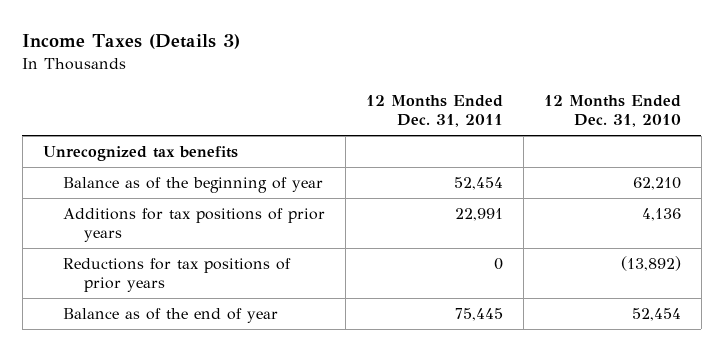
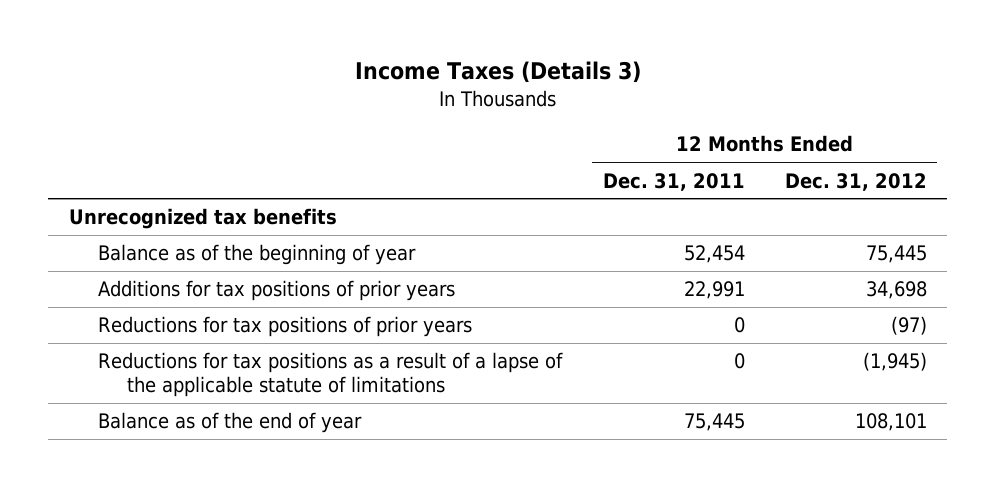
- | 12 Months Ended Dec. 31, 2011 | 12 Months Ended Dec. 31, 2010
+ | 12 Months Ended Dec. 31, 2011 | 12 Months Ended Dec. 31, 2012
+ Reductions for tax positions as a result of a lapse of the applicable statute of limitations | 0 | (1,945)

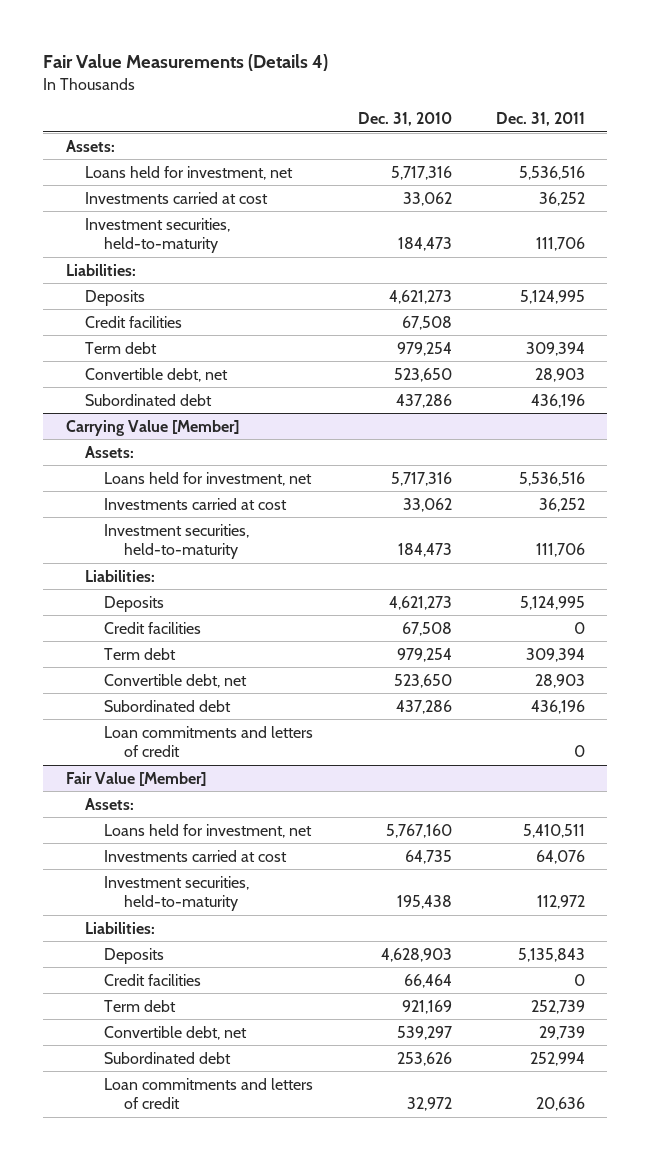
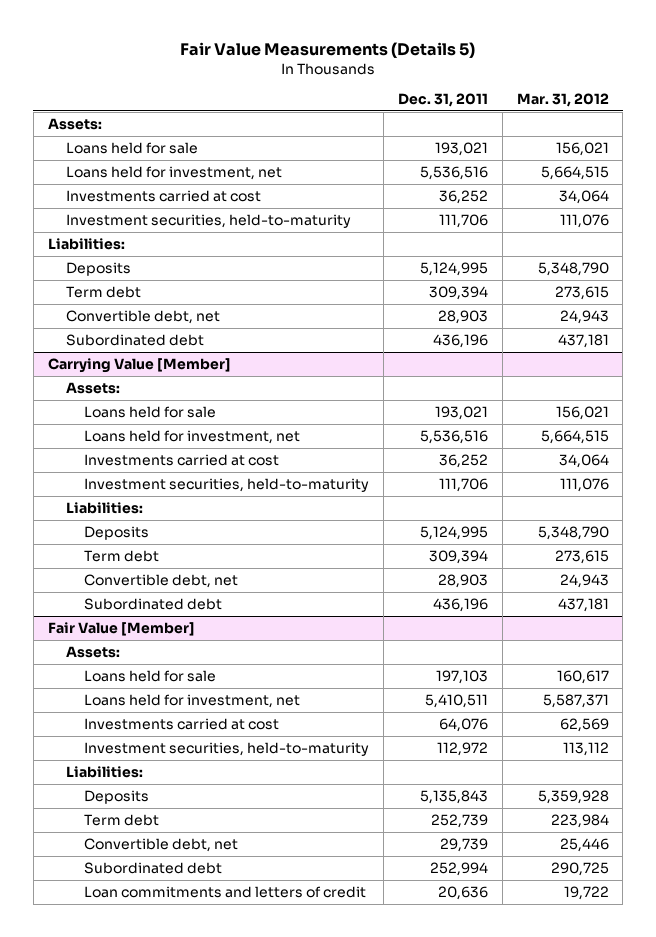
- Fair Value Measurements (Details 4)
+ Fair Value Measurements (Details 5)
- | Dec. 31, 2010 | Dec. 31, 2011
+ | Dec. 31, 2011 | Mar. 31, 2012
+ Loans held for sale | 193,021 | 156,021
- Credit facilities | 67,508 |
@ Carrying Value [Member]
+ Loans held for sale | 193,021 | 156,021
- Credit facilities | 67,508 | 0
- Loan commitments and letters of credit | | 0
@ Fair Value [Member]
+ Loans held for sale | 197,103 | 160,617
- Credit facilities | 66,464 | 0

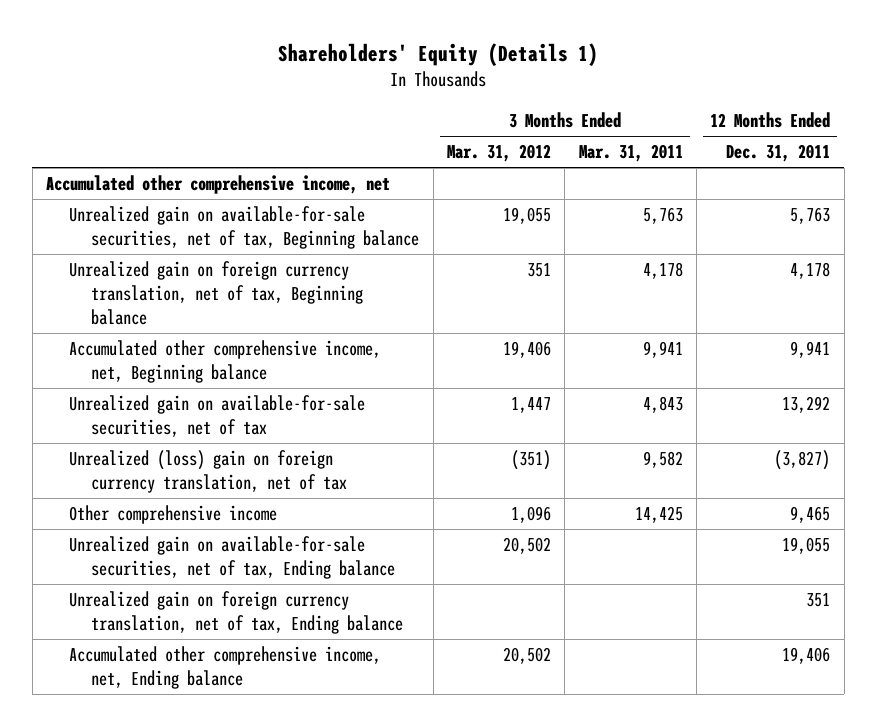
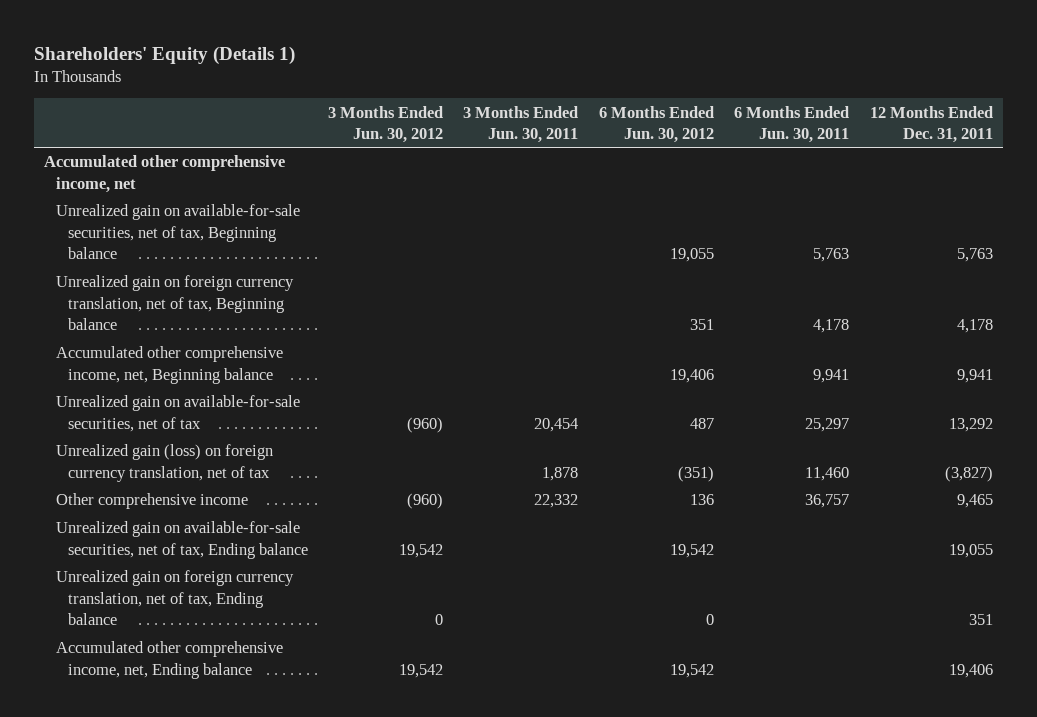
- | 3 Months Ended Mar. 31, 2012 | 3 Months Ended Mar. 31, 2011 | 12 Months Ended Dec. 31, 2011
+ | 3 Months Ended Jun. 30, 2012 | 3 Months Ended Jun. 30, 2011 | 6 Months Ended Jun. 30, 2012 | 6 Months Ended Jun. 30, 2011 | 12 Months Ended Dec. 31, 2011
- Unrealized (loss) gain on foreign currency translation, net of tax | (351) | 9,582 | (3,827)
+ Unrealized gain (loss) on foreign currency translation, net of tax | | 1,878 | (351) | 11,460 | (3,827)

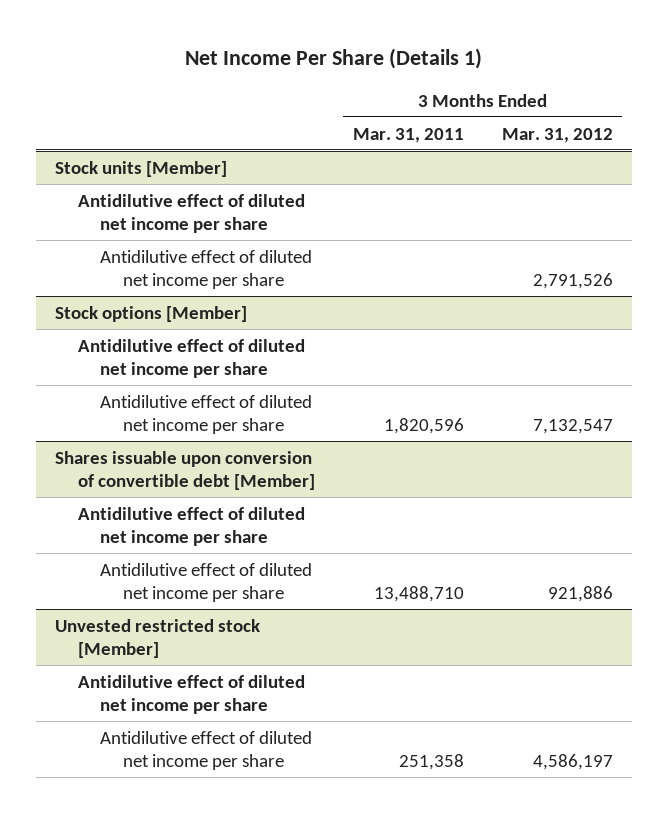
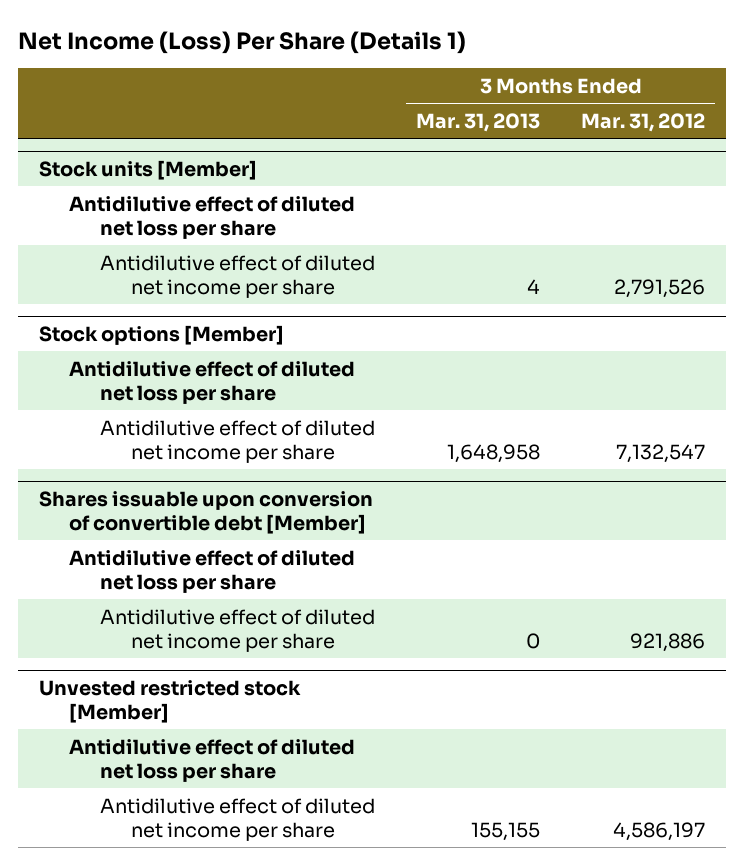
- Net Income Per Share (Details 1)
+ Net Income (Loss) Per Share (Details 1)
- | 3 Months Ended Mar. 31, 2011 | 3 Months Ended Mar. 31, 2012
+ | 3 Months Ended Mar. 31, 2013 | 3 Months Ended Mar. 31, 2012
@ Stock units [Member]
- Antidilutive effect of diluted net income per share
+ Antidilutive effect of diluted net loss per share
@ Stock options [Member]
- Antidilutive effect of diluted net income per share
+ Antidilutive effect of diluted net loss per share
@ Shares issuable upon conversion of convertible debt [Member]
- Antidilutive effect of diluted net income per share
+ Antidilutive effect of diluted net loss per share
@ Unvested restricted stock [Member]
- Antidilutive effect of diluted net income per share
+ Antidilutive effect of diluted net loss per share

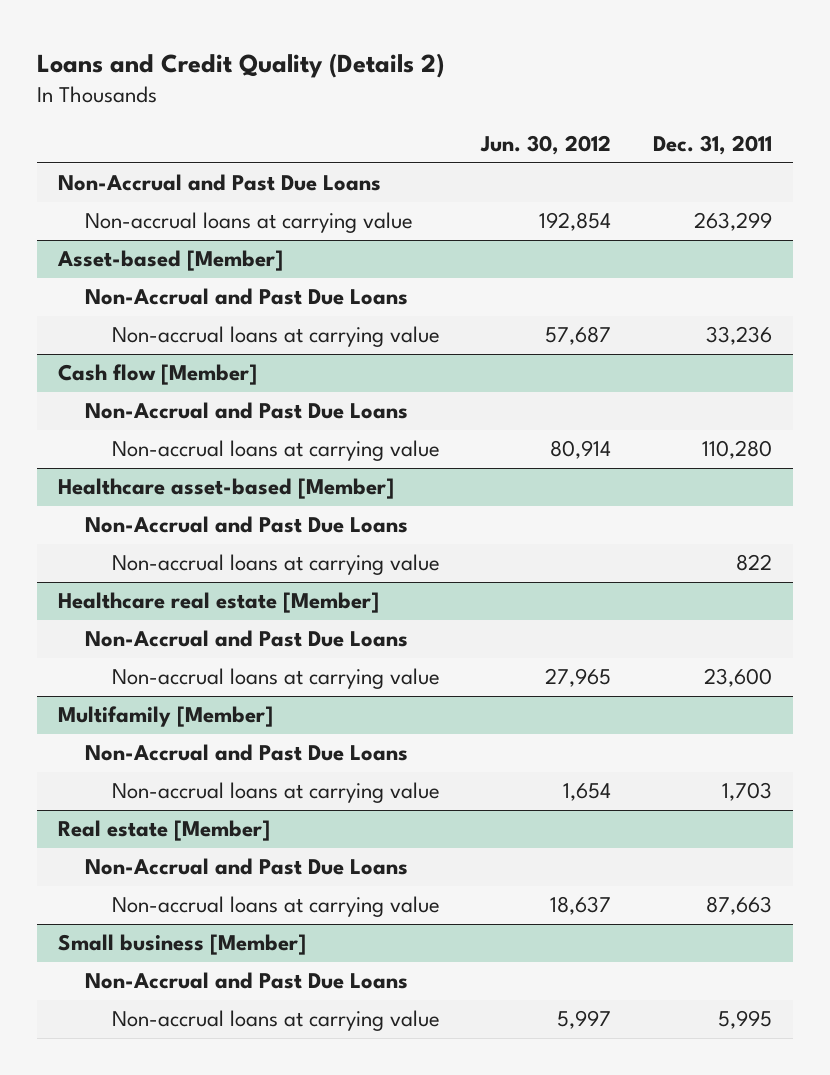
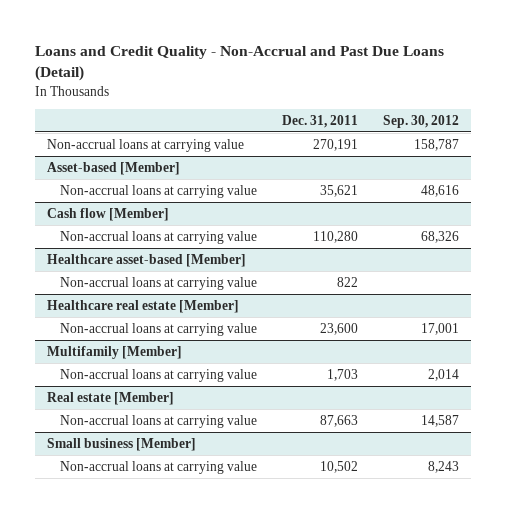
- Loans and Credit Quality (Details 2)
+ Loans and Credit Quality - Non-Accrual and Past Due Loans (Detail)
- | Jun. 30, 2012 | Dec. 31, 2011
+ | Dec. 31, 2011 | Sep. 30, 2012
- Non-Accrual and Past Due Loans
- Non-accrual loans at carrying value | 192,854 | 263,299
+ Non-accrual loans at carrying value | 270,191 | 158,787
@ Asset-based [Member]
- Non-Accrual and Past Due Loans
- Non-accrual loans at carrying value | 57,687 | 33,236
+ Non-accrual loans at carrying value | 35,621 | 48,616
@ Cash flow [Member]
- Non-Accrual and Past Due Loans
@ Healthcare asset-based [Member]
- Non-Accrual and Past Due Loans
@ Healthcare real estate [Member]
- Non-Accrual and Past Due Loans
@ Multifamily [Member]
- Non-Accrual and Past Due Loans
@ Real estate [Member]
- Non-Accrual and Past Due Loans
@ Small business [Member]
- Non-Accrual and Past Due Loans
- Non-accrual loans at carrying value | 5,997 | 5,995
+ Non-accrual loans at carrying value | 10,502 | 8,243

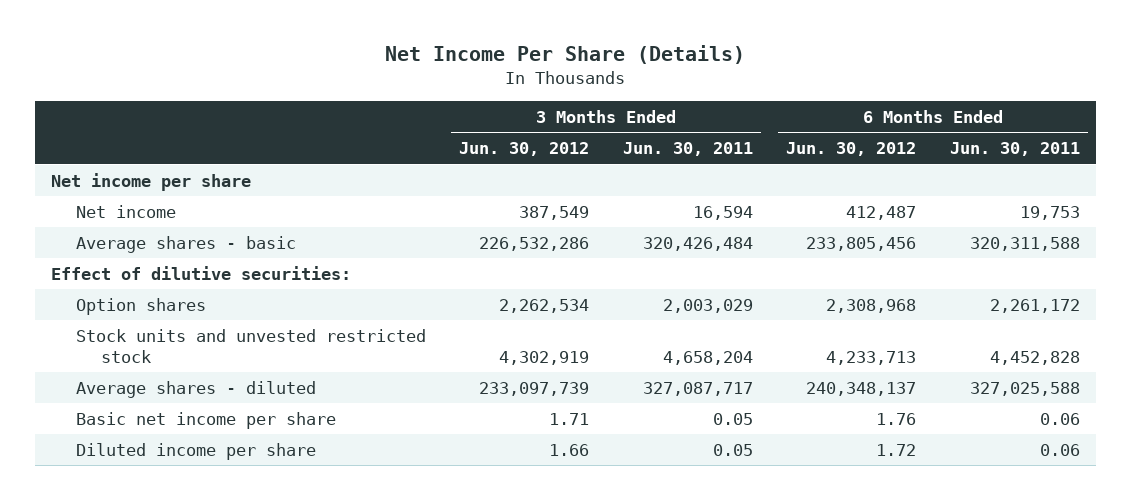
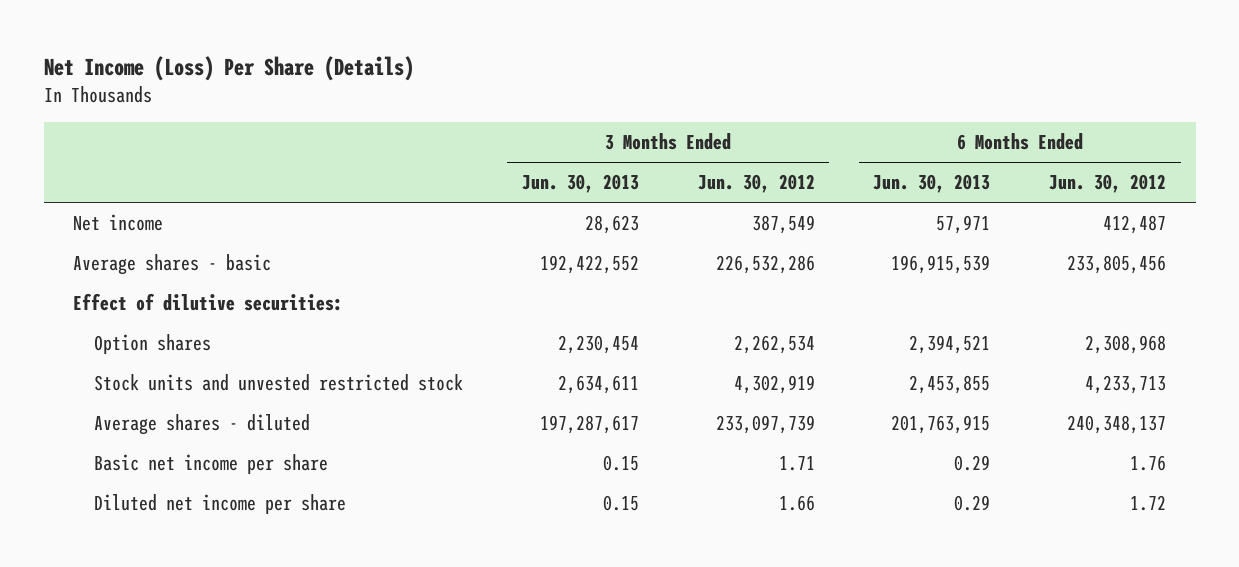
- Net Income Per Share (Details)
+ Net Income (Loss) Per Share (Details)
- | 3 Months Ended Jun. 30, 2012 | 3 Months Ended Jun. 30, 2011 | 6 Months Ended Jun. 30, 2012 | 6 Months Ended Jun. 30, 2011
+ | 3 Months Ended Jun. 30, 2013 | 3 Months Ended Jun. 30, 2012 | 6 Months Ended Jun. 30, 2013 | 6 Months Ended Jun. 30, 2012
- Net income per share
- Diluted income per share | 1.66 | 0.05 | 1.72 | 0.06
+ Diluted net income per share | 0.15 | 1.66 | 0.29 | 1.72

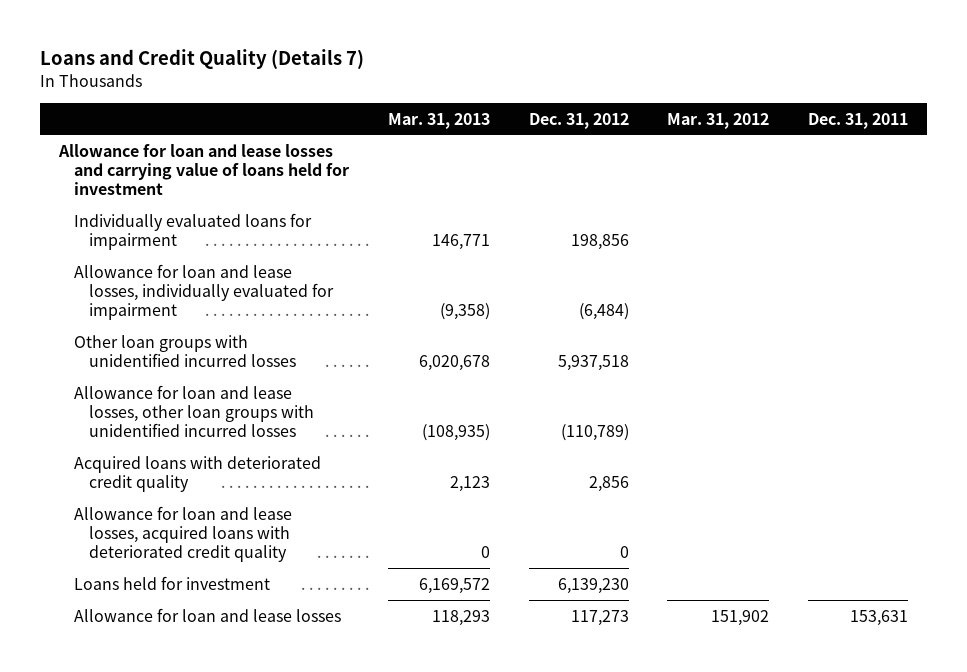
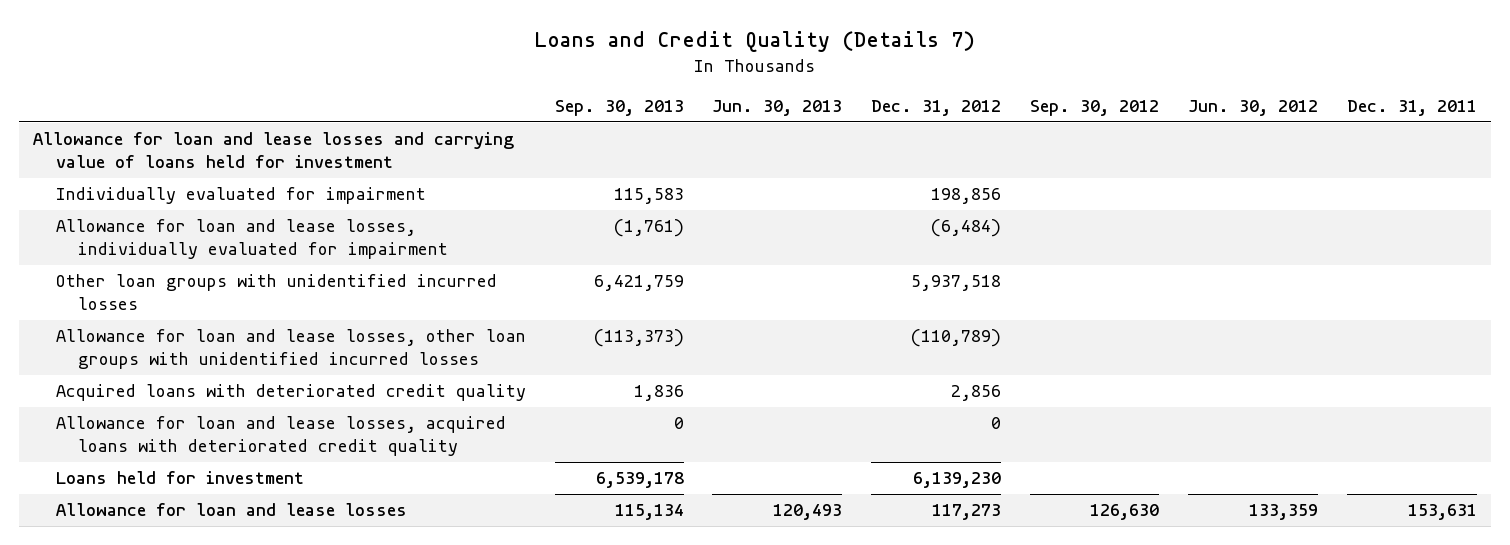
- | Mar. 31, 2013 | Dec. 31, 2012 | Mar. 31, 2012 | Dec. 31, 2011
+ | Sep. 30, 2013 | Jun. 30, 2013 | Dec. 31, 2012 | Sep. 30, 2012 | Jun. 30, 2012 | Dec. 31, 2011
- Individually evaluated loans for impairment | 146,771 | 198,856 | |
+ Individually evaluated for impairment | 115,583 | | 198,856 | | |

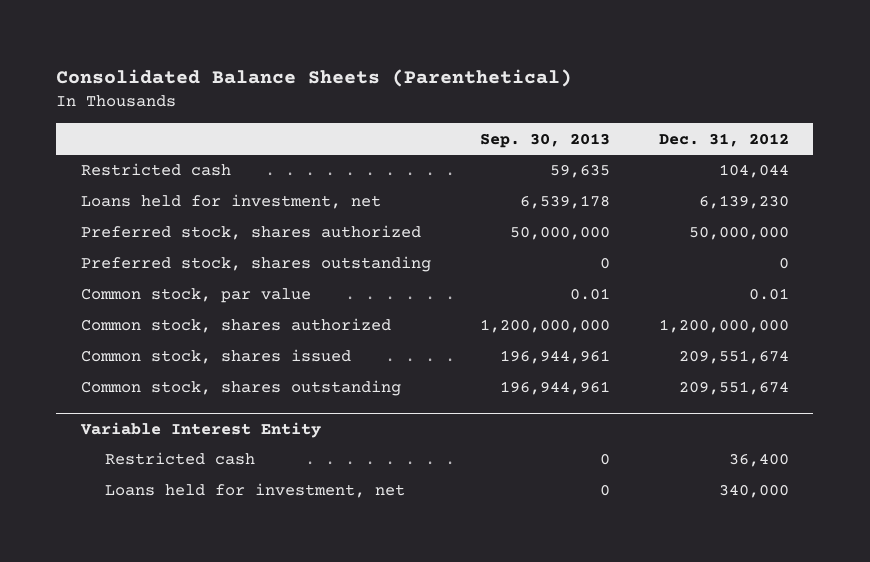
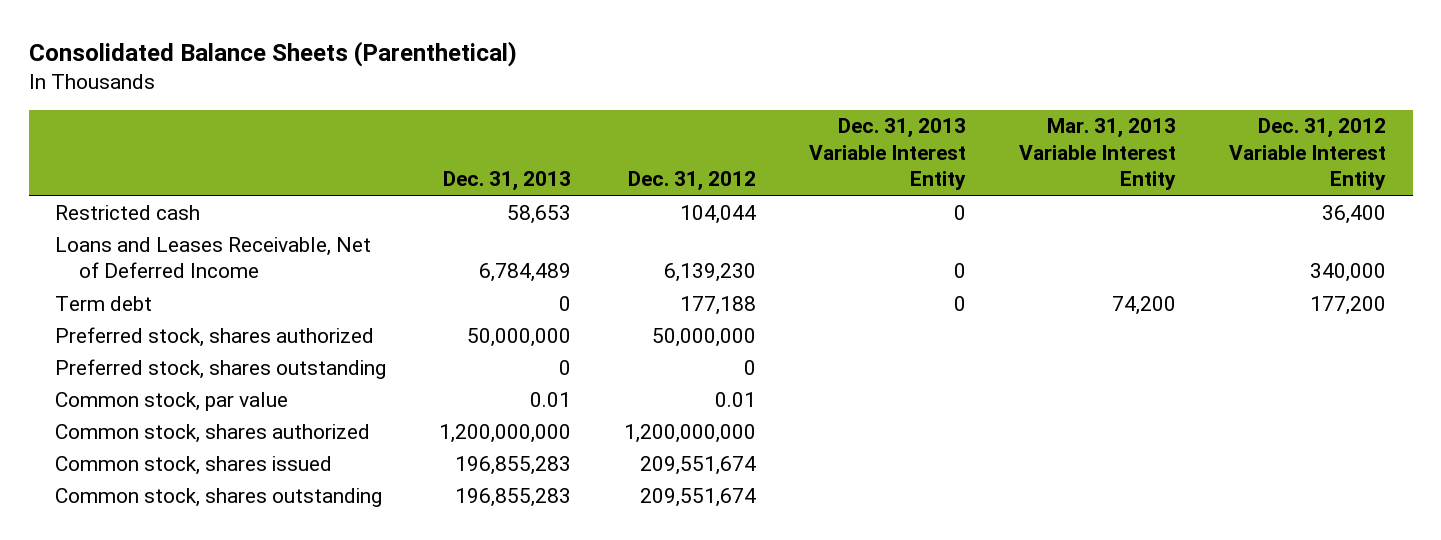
- | Sep. 30, 2013 | Dec. 31, 2012
+ | Dec. 31, 2013 | Dec. 31, 2012 | Dec. 31, 2013 Variable Interest Entity | Mar. 31, 2013 Variable Interest Entity | Dec. 31, 2012 Variable Interest Entity
- Loans held for investment, net | 6,539,178 | 6,139,230
+ Loans and Leases Receivable, Net of Deferred Income | 6,784,489 | 6,139,230 | 0 | | 340,000
+ Term debt | 0 | 177,188 | 0 | 74,200 | 177,200
- Variable Interest Entity
- Restricted cash | 0 | 36,400
- Loans held for investment, net | 0 | 340,000

